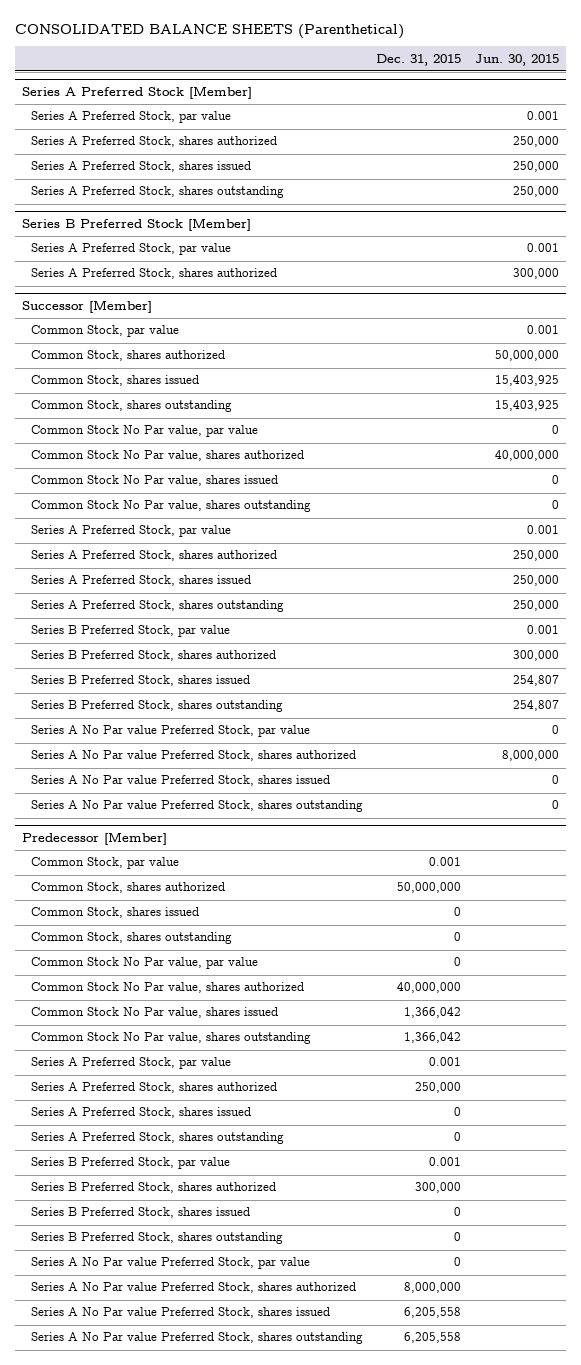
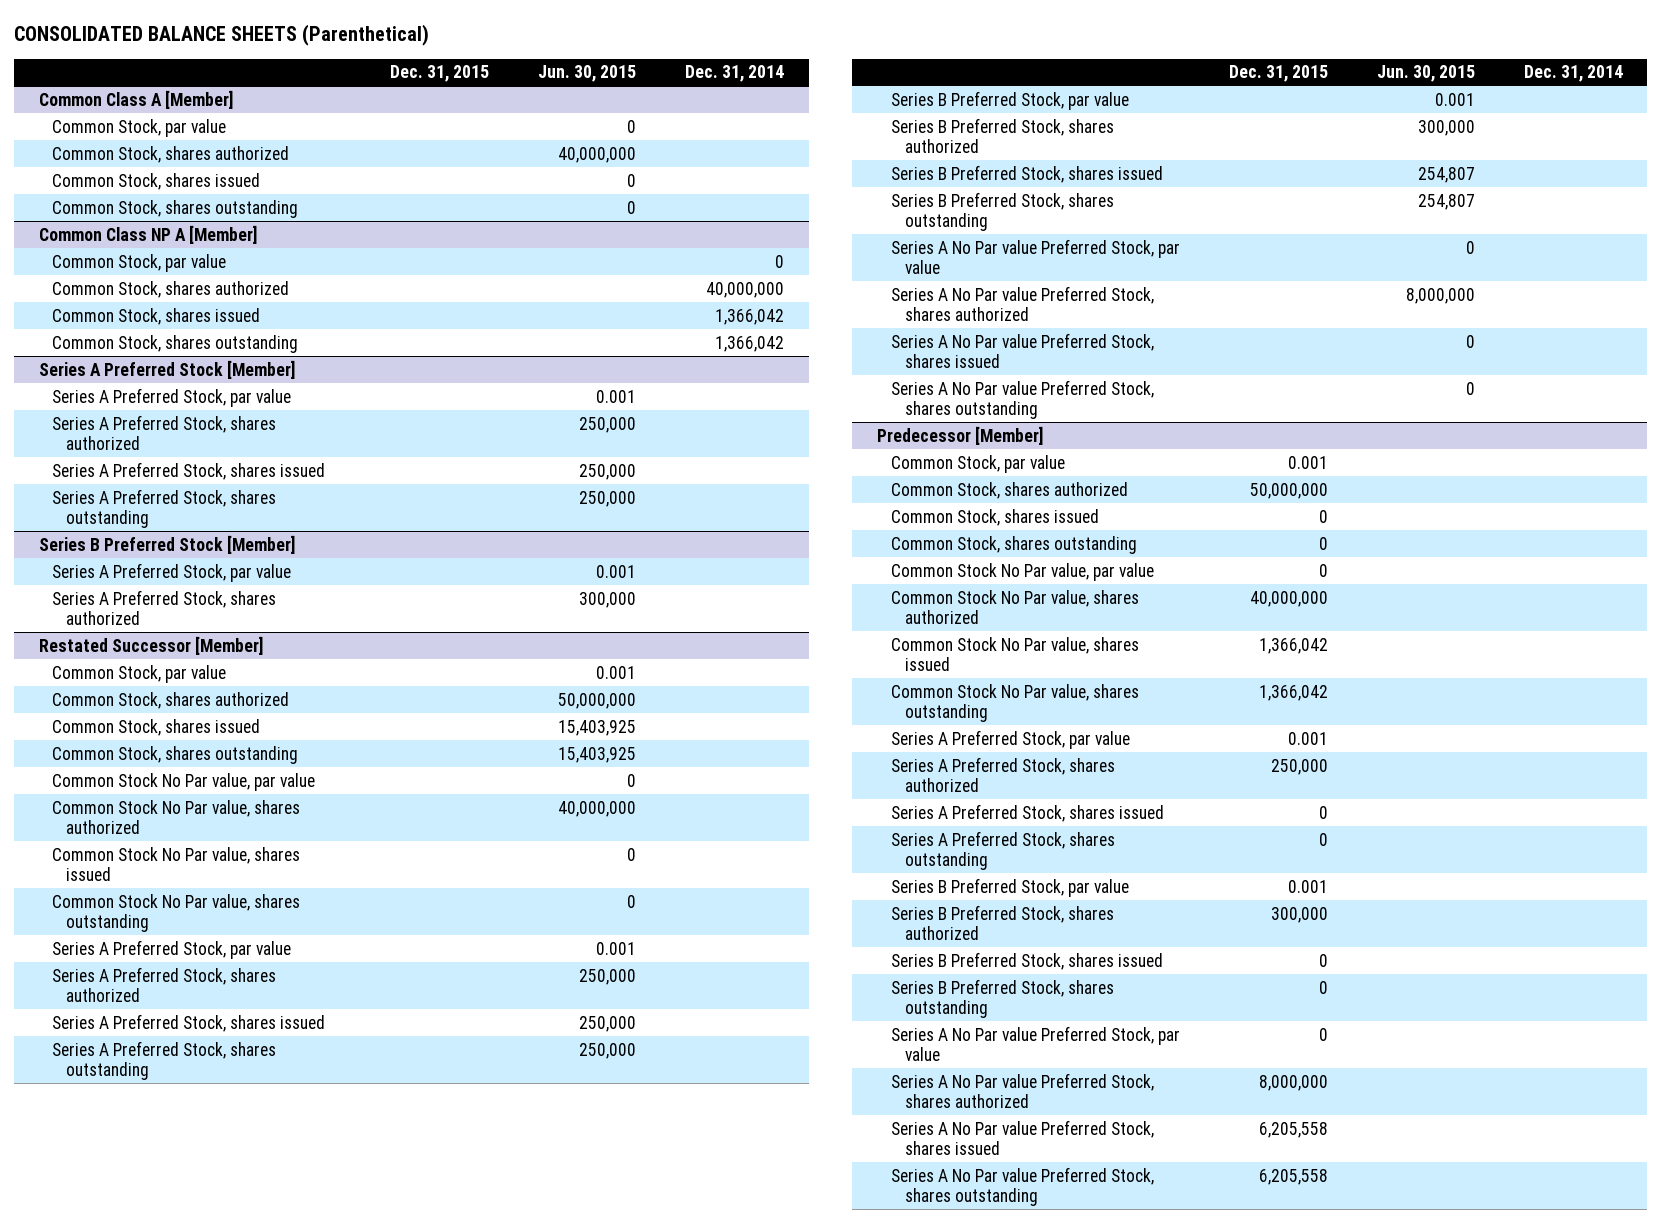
- | Dec. 31, 2015 | Jun. 30, 2015
+ | Dec. 31, 2015 | Jun. 30, 2015 | Dec. 31, 2014
+ Common Class A [Member]
+ Common Stock, par value | | 0 |
+ Common Stock, shares authorized | | 40,000,000 |
+ Common Stock, shares issued | | 0 |
+ Common Stock, shares outstanding | | 0 |
+ Common Class NP A [Member]
+ Common Stock, par value | | | 0
+ Common Stock, shares authorized | | | 40,000,000
+ Common Stock, shares issued | | | 1,366,042
+ Common Stock, shares outstanding | | | 1,366,042
- Successor [Member]
+ Restated Successor [Member]

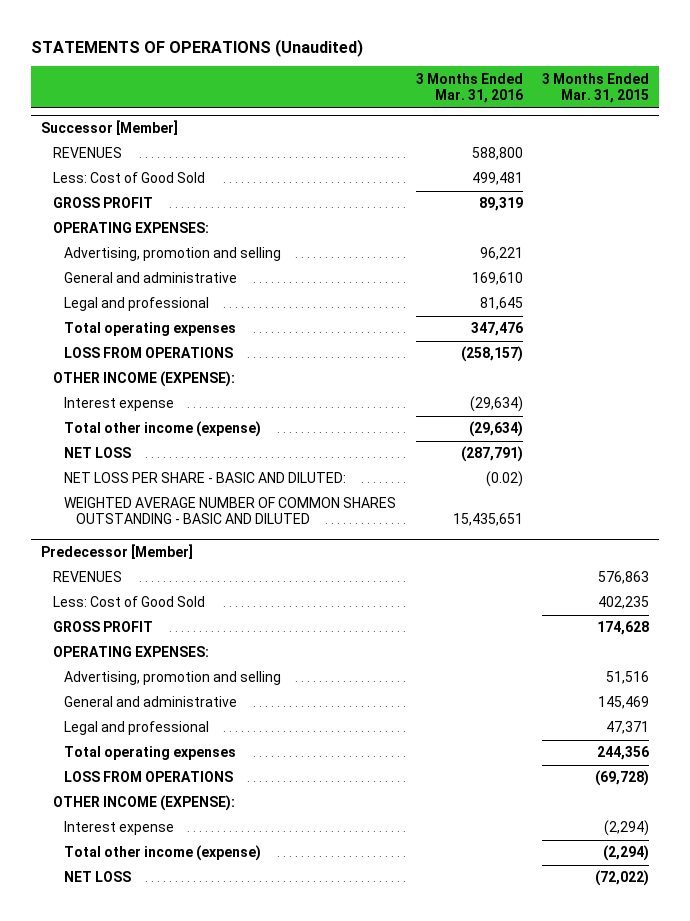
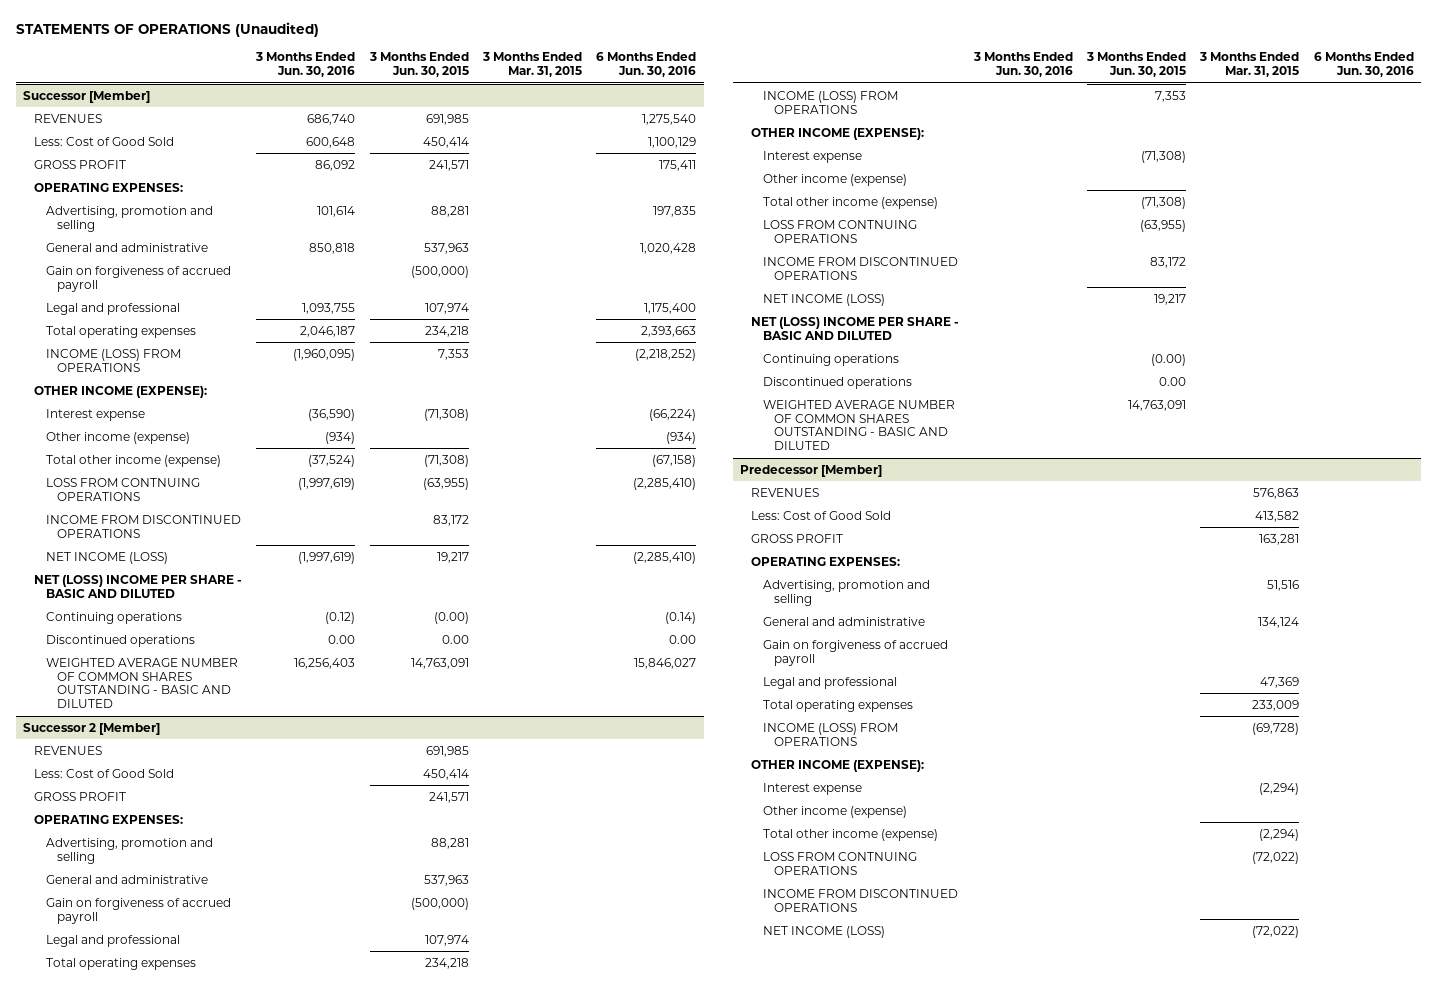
- | 3 Months Ended Mar. 31, 2016 | 3 Months Ended Mar. 31, 2015
+ | 3 Months Ended Jun. 30, 2016 | 3 Months Ended Jun. 30, 2015 | 3 Months Ended Mar. 31, 2015 | 6 Months Ended Jun. 30, 2016
@ Successor [Member]
+ Gain on forgiveness of accrued payroll | | (500,000) | |
- LOSS FROM OPERATIONS | (258,157) |
+ INCOME (LOSS) FROM OPERATIONS | (1,960,095) | 7,353 | | (2,218,252)
+ Other income (expense) | (934) | | | (934)
- NET LOSS | (287,791) |
- NET LOSS PER SHARE - BASIC AND DILUTED: | (0.02) |
+ LOSS FROM CONTNUING OPERATIONS | (1,997,619) | (63,955) | | (2,285,410)
+ INCOME FROM DISCONTINUED OPERATIONS | | 83,172 | |
+ NET INCOME (LOSS) | (1,997,619) | 19,217 | | (2,285,410)
+ NET (LOSS) INCOME PER SHARE - BASIC AND DILUTED
+ Continuing operations | (0.12) | (0.00) | | (0.14)
+ Discontinued operations | 0.00 | 0.00 | | 0.00
+ Successor 2 [Member]
+ REVENUES | | 691,985 | |
+ Less: Cost of Good Sold | | 450,414 | |
+ GROSS PROFIT | | 241,571 | |
+ OPERATING EXPENSES:
+ Advertising, promotion and selling | | 88,281 | |
+ General and administrative | | 537,963 | |
+ Gain on forgiveness of accrued payroll | | (500,000) | |
+ Legal and professional | | 107,974 | |
+ Total operating expenses | | 234,218 | |
+ INCOME (LOSS) FROM OPERATIONS | | 7,353 | |
+ OTHER INCOME (EXPENSE):
+ Interest expense | | (71,308) | |
+ Other income (expense)
+ Total other income (expense) | | (71,308) | |
+ LOSS FROM CONTNUING OPERATIONS | | (63,955) | |
+ INCOME FROM DISCONTINUED OPERATIONS | | 83,172 | |
+ NET INCOME (LOSS) | | 19,217 | |
+ NET (LOSS) INCOME PER SHARE - BASIC AND DILUTED
+ Continuing operations | | (0.00) | |
+ Discontinued operations | | 0.00 | |
+ WEIGHTED AVERAGE NUMBER OF COMMON SHARES OUTSTANDING - BASIC AND DILUTED | | 14,763,091 | |
@ Predecessor [Member]
- Less: Cost of Good Sold | | 402,235
- GROSS PROFIT | | 174,628
+ Less: Cost of Good Sold | | | 413,582 |
+ GROSS PROFIT | | | 163,281 |
- General and administrative | | 145,469
- Legal and professional | | 47,371
- Total operating expenses | | 244,356
- LOSS FROM OPERATIONS | | (69,728)
+ General and administrative | | | 134,124 |
+ Gain on forgiveness of accrued payroll
+ Legal and professional | | | 47,369 |
+ Total operating expenses | | | 233,009 |
+ INCOME (LOSS) FROM OPERATIONS | | | (69,728) |
+ Other income (expense)
- NET LOSS | | (72,022)
+ LOSS FROM CONTNUING OPERATIONS | | | (72,022) |
+ INCOME FROM DISCONTINUED OPERATIONS
+ NET INCOME (LOSS) | | | (72,022) |

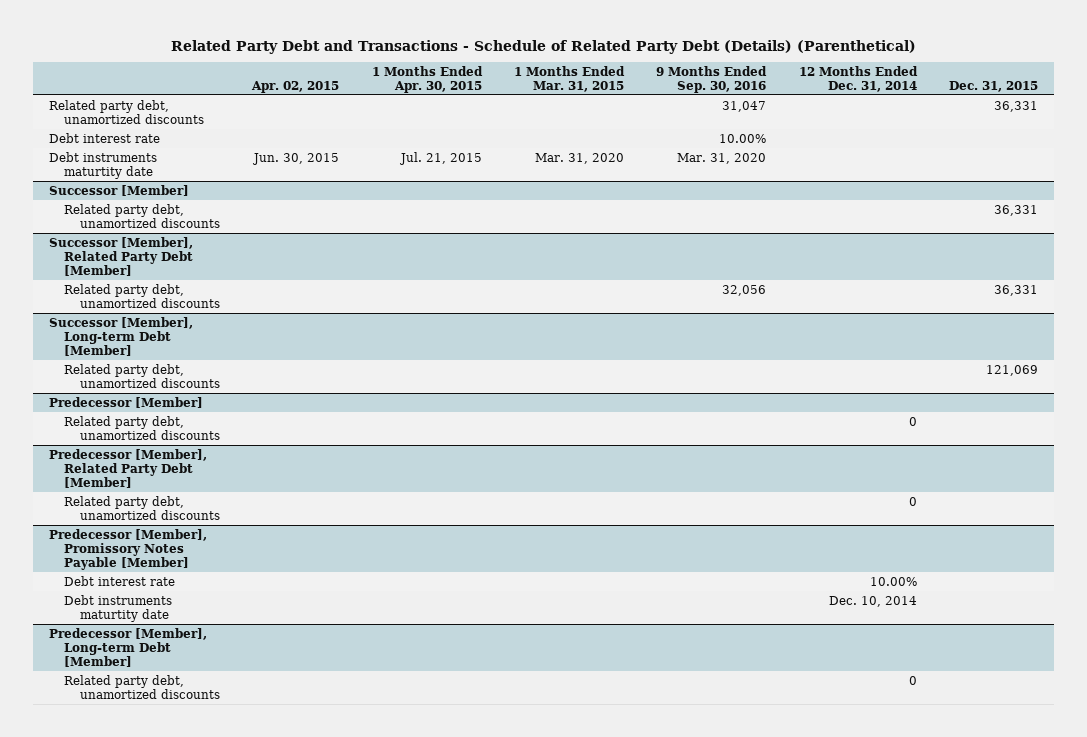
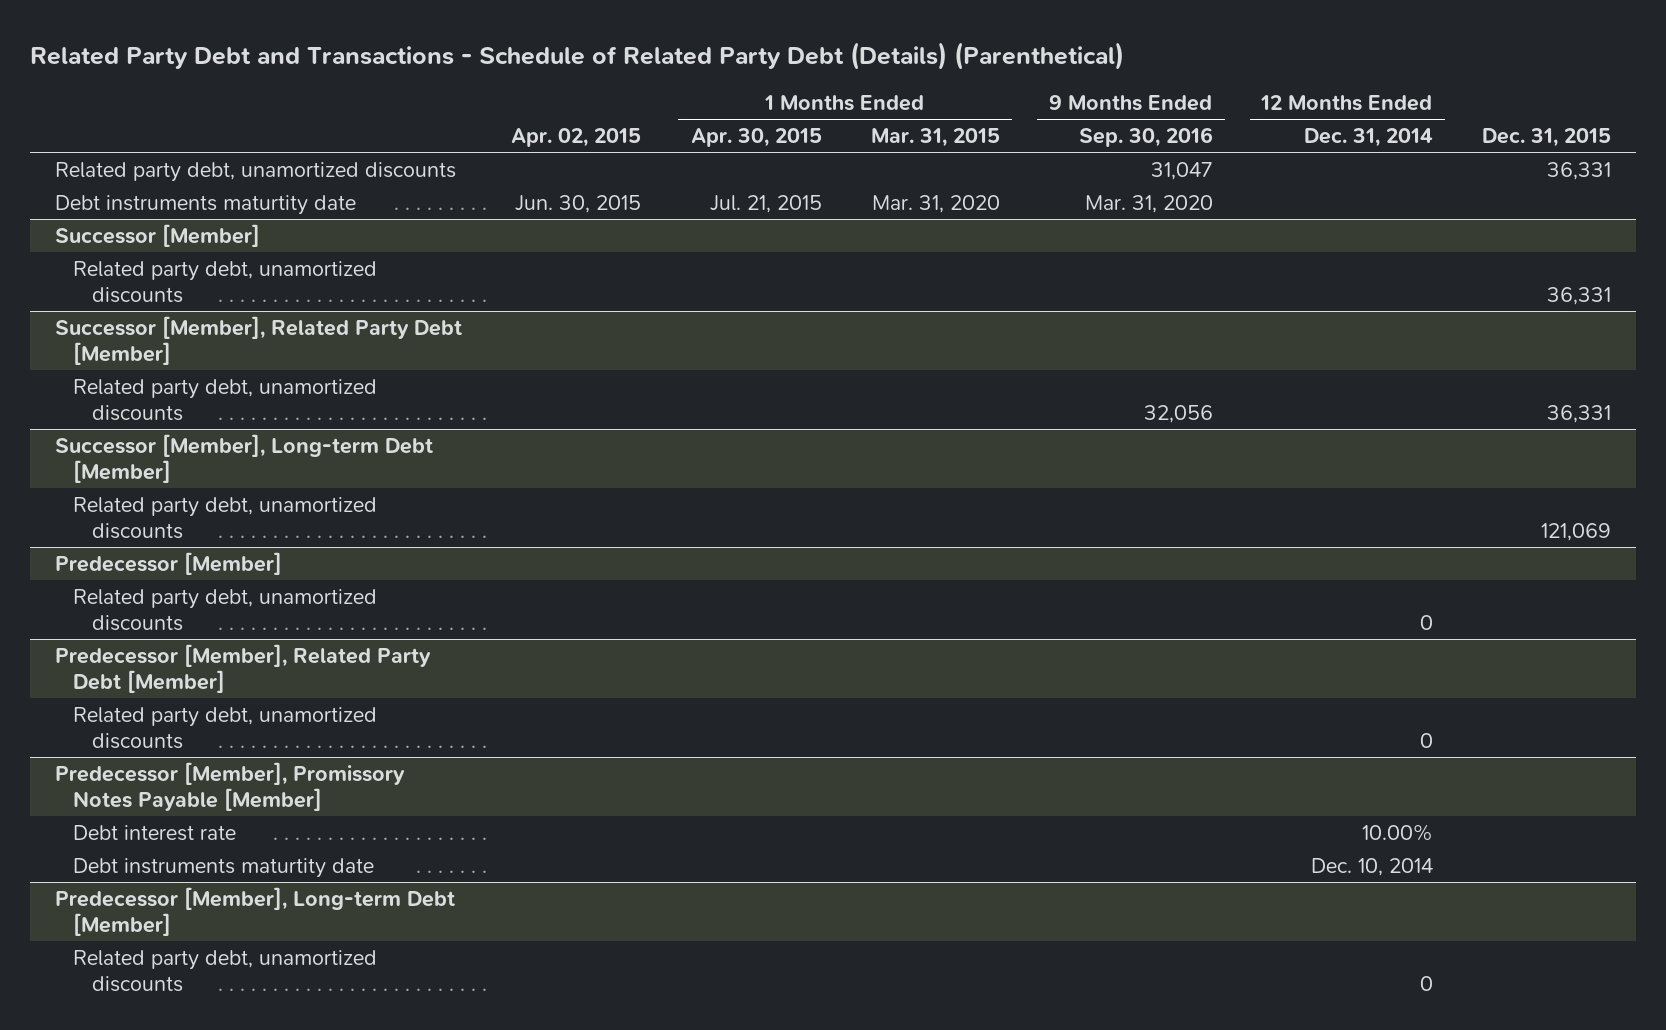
- Debt interest rate | | | | 10.00% | |

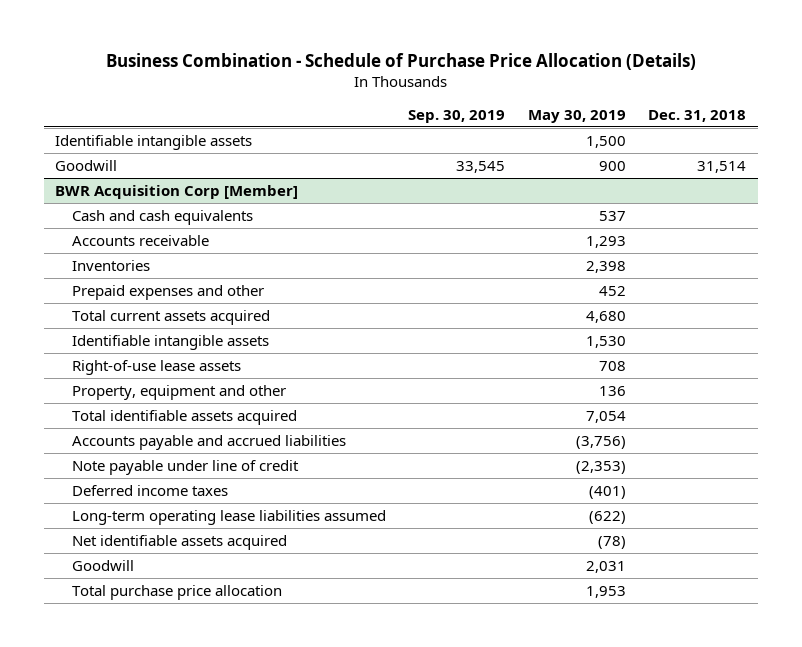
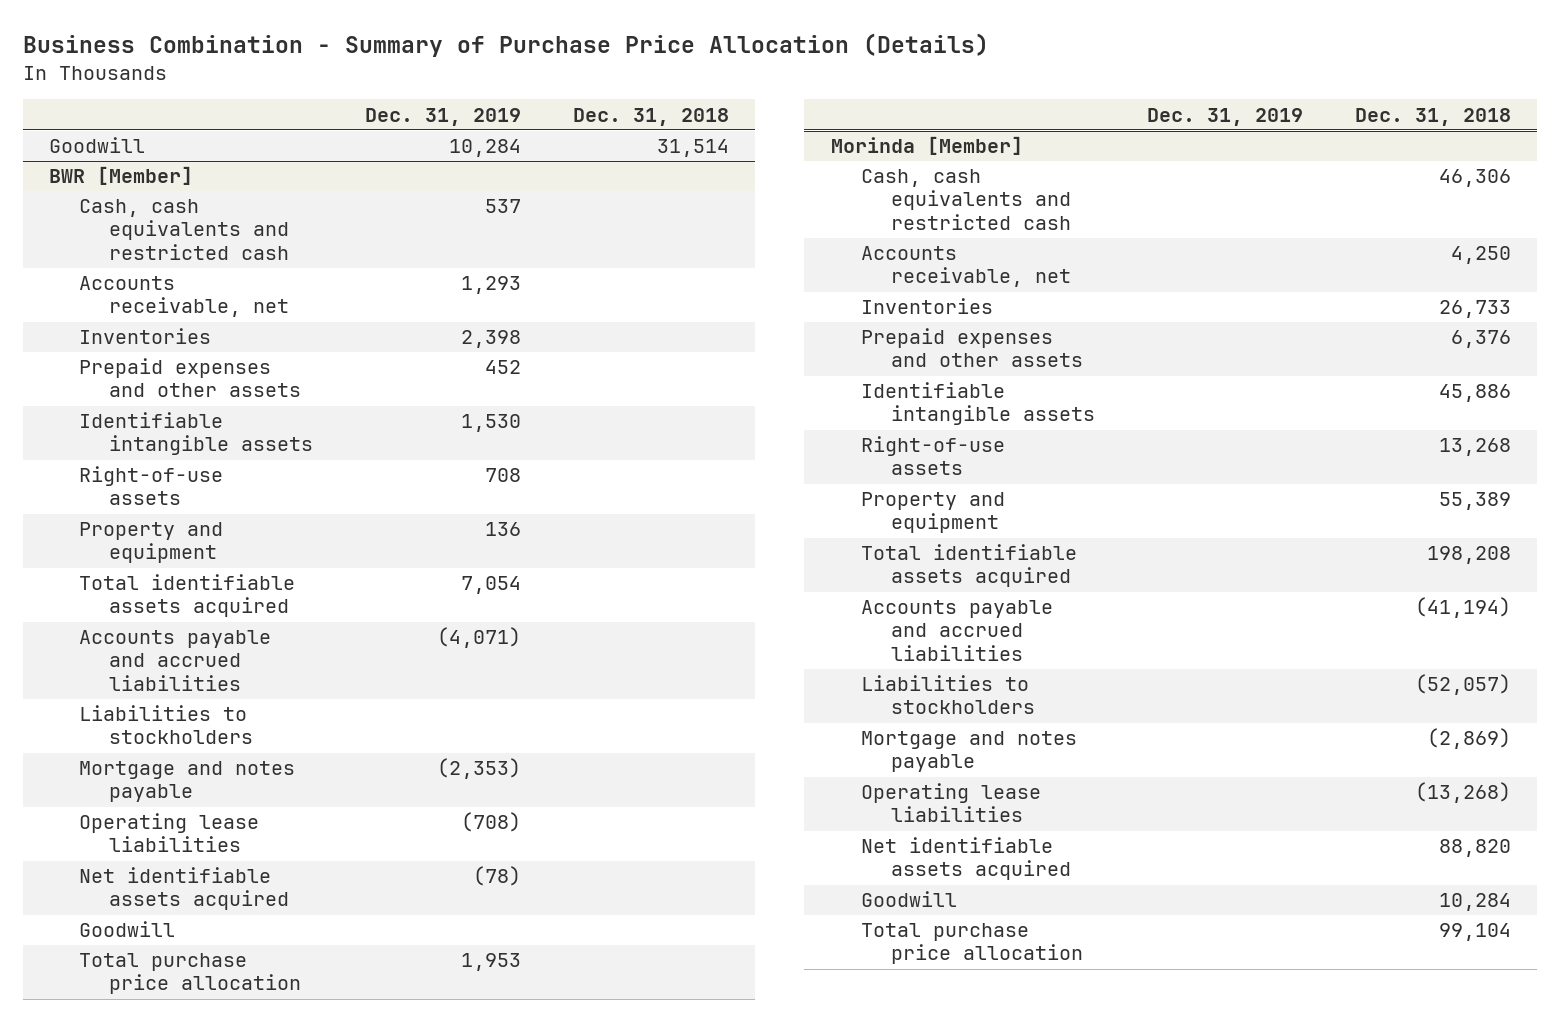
- Business Combination - Schedule of Purchase Price Allocation (Details)
+ Business Combination - Summary of Purchase Price Allocation (Details)
- | Sep. 30, 2019 | May 30, 2019 | Dec. 31, 2018
+ | Dec. 31, 2019 | Dec. 31, 2018
- Identifiable intangible assets | | 1,500 |
- BWR Acquisition Corp [Member]
- Cash and cash equivalents | | 537 |
- Accounts receivable | | 1,293 |
- Inventories | | 2,398 |
- Prepaid expenses and other | | 452 |
- Total current assets acquired | | 4,680 |
- Identifiable intangible assets | | 1,530 |
- Right-of-use lease assets | | 708 |
- Property, equipment and other | | 136 |
- Total identifiable assets acquired | | 7,054 |
- Accounts payable and accrued liabilities | | (3,756) |
- Note payable under line of credit | | (2,353) |
- Deferred income taxes | | (401) |
- Long-term operating lease liabilities assumed | | (622) |
- Net identifiable assets acquired | | (78) |
- Goodwill | | 2,031 |
- Total purchase price allocation | | 1,953 |
+ BWR [Member]
+ Cash, cash equivalents and restricted cash | 537 |
+ Accounts receivable, net | 1,293 |
+ Inventories | 2,398 |
+ Prepaid expenses and other assets | 452 |
+ Identifiable intangible assets | 1,530 |
+ Right-of-use assets | 708 |
+ Property and equipment | 136 |
+ Total identifiable assets acquired | 7,054 |
+ Accounts payable and accrued liabilities | (4,071) |
+ Liabilities to stockholders
+ Mortgage and notes payable | (2,353) |
+ Operating lease liabilities | (708) |
+ Net identifiable assets acquired | (78) |
+ Goodwill
+ Total purchase price allocation | 1,953 |
+ Morinda [Member]
+ Cash, cash equivalents and restricted cash | | 46,306
+ Accounts receivable, net | | 4,250
+ Inventories | | 26,733
+ Prepaid expenses and other assets | | 6,376
+ Identifiable intangible assets | | 45,886
+ Right-of-use assets | | 13,268
+ Property and equipment | | 55,389
+ Total identifiable assets acquired | | 198,208
+ Accounts payable and accrued liabilities | | (41,194)
+ Liabilities to stockholders | | (52,057)
+ Mortgage and notes payable | | (2,869)
+ Operating lease liabilities | | (13,268)
+ Net identifiable assets acquired | | 88,820
+ Goodwill | | 10,284
+ Total purchase price allocation | | 99,104

